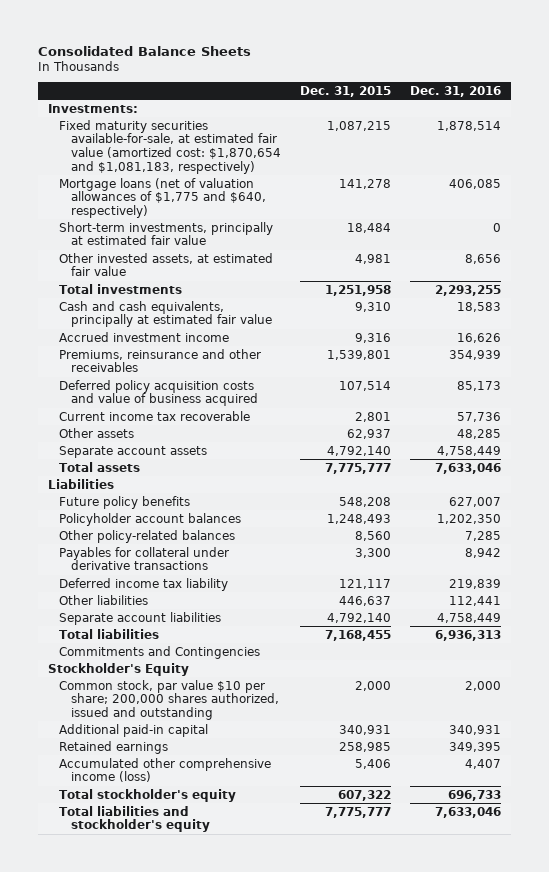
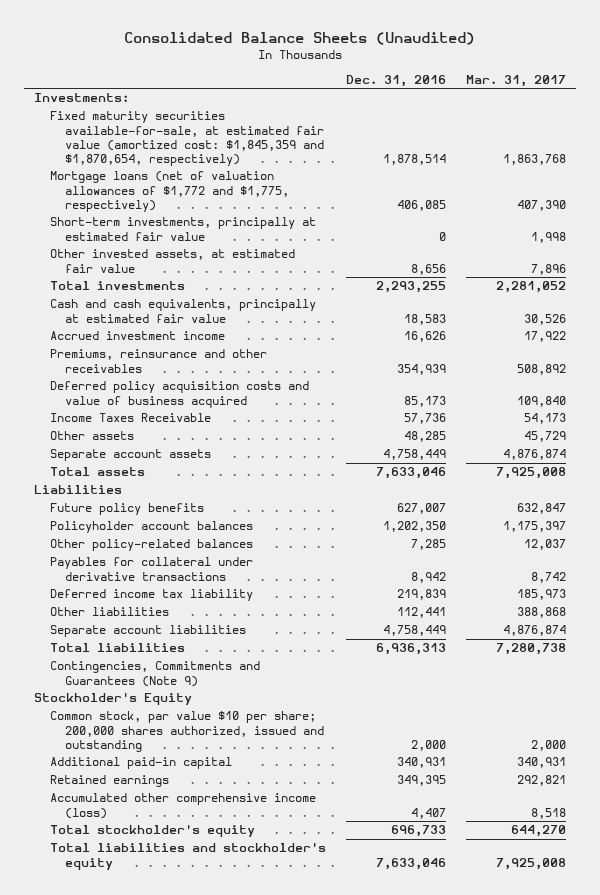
- Consolidated Balance Sheets
+ Consolidated Balance Sheets (Unaudited)
- | Dec. 31, 2015 | Dec. 31, 2016
+ | Dec. 31, 2016 | Mar. 31, 2017
- Fixed maturity securities available-for-sale, at estimated fair value (amortized cost: $1,870,654 and $1,081,183, respectively) | 1,087,215 | 1,878,514
- Mortgage loans (net of valuation allowances of $1,775 and $640, respectively) | 141,278 | 406,085
+ Fixed maturity securities available-for-sale, at estimated fair value (amortized cost: $1,845,359 and $1,870,654, respectively) | 1,878,514 | 1,863,768
+ Mortgage loans (net of valuation allowances of $1,772 and $1,775, respectively) | 406,085 | 407,390
- Current income tax recoverable | 2,801 | 57,736
+ Income Taxes Receivable | 57,736 | 54,173
- Commitments and Contingencies
+ Contingencies, Commitments and Guarantees (Note 9)

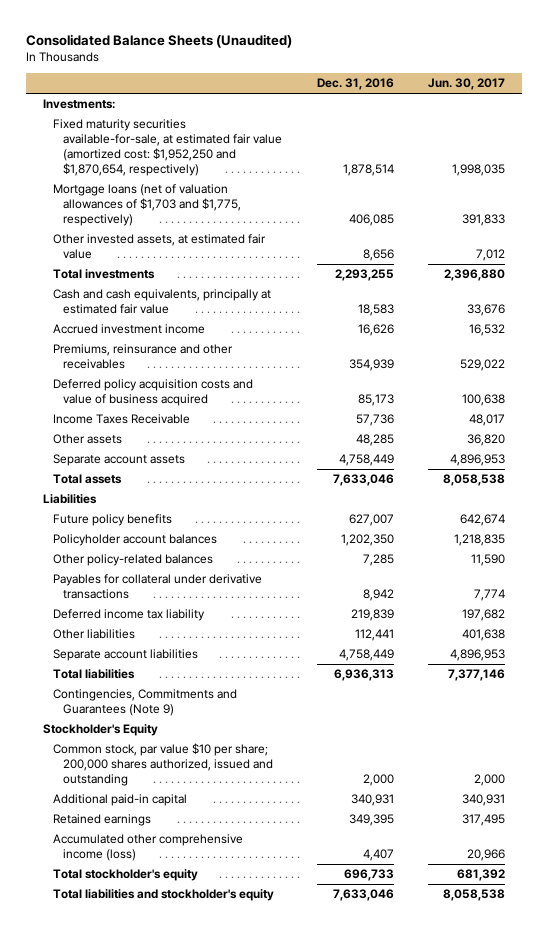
- | Dec. 31, 2016 | Mar. 31, 2017
+ | Dec. 31, 2016 | Jun. 30, 2017
- Fixed maturity securities available-for-sale, at estimated fair value (amortized cost: $1,845,359 and $1,870,654, respectively) | 1,878,514 | 1,863,768
- Mortgage loans (net of valuation allowances of $1,772 and $1,775, respectively) | 406,085 | 407,390
- Short-term investments, principally at estimated fair value | 0 | 1,998
+ Fixed maturity securities available-for-sale, at estimated fair value (amortized cost: $1,952,250 and $1,870,654, respectively) | 1,878,514 | 1,998,035
+ Mortgage loans (net of valuation allowances of $1,703 and $1,775, respectively) | 406,085 | 391,833

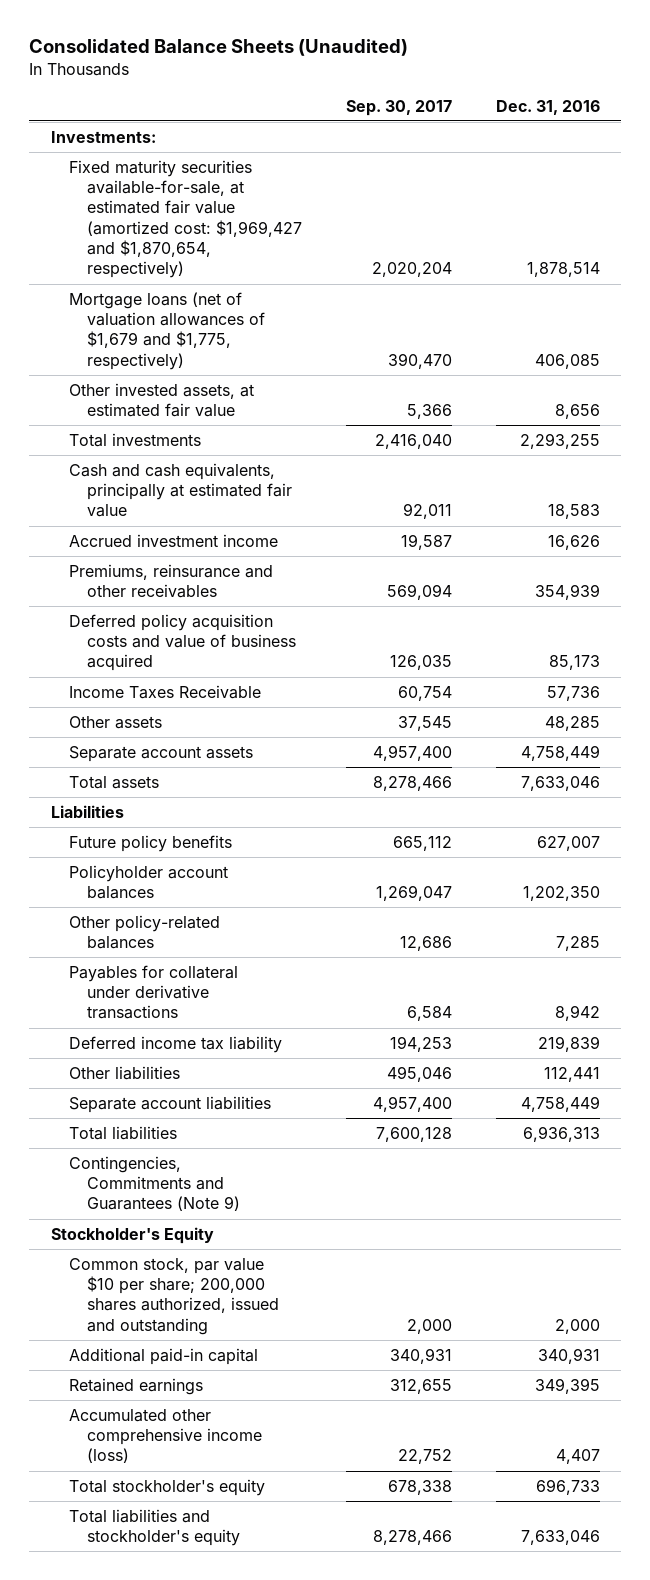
- | Dec. 31, 2016 | Jun. 30, 2017
+ | Sep. 30, 2017 | Dec. 31, 2016
- Fixed maturity securities available-for-sale, at estimated fair value (amortized cost: $1,952,250 and $1,870,654, respectively) | 1,878,514 | 1,998,035
- Mortgage loans (net of valuation allowances of $1,703 and $1,775, respectively) | 406,085 | 391,833
+ Fixed maturity securities available-for-sale, at estimated fair value (amortized cost: $1,969,427 and $1,870,654, respectively) | 2,020,204 | 1,878,514
+ Mortgage loans (net of valuation allowances of $1,679 and $1,775, respectively) | 390,470 | 406,085

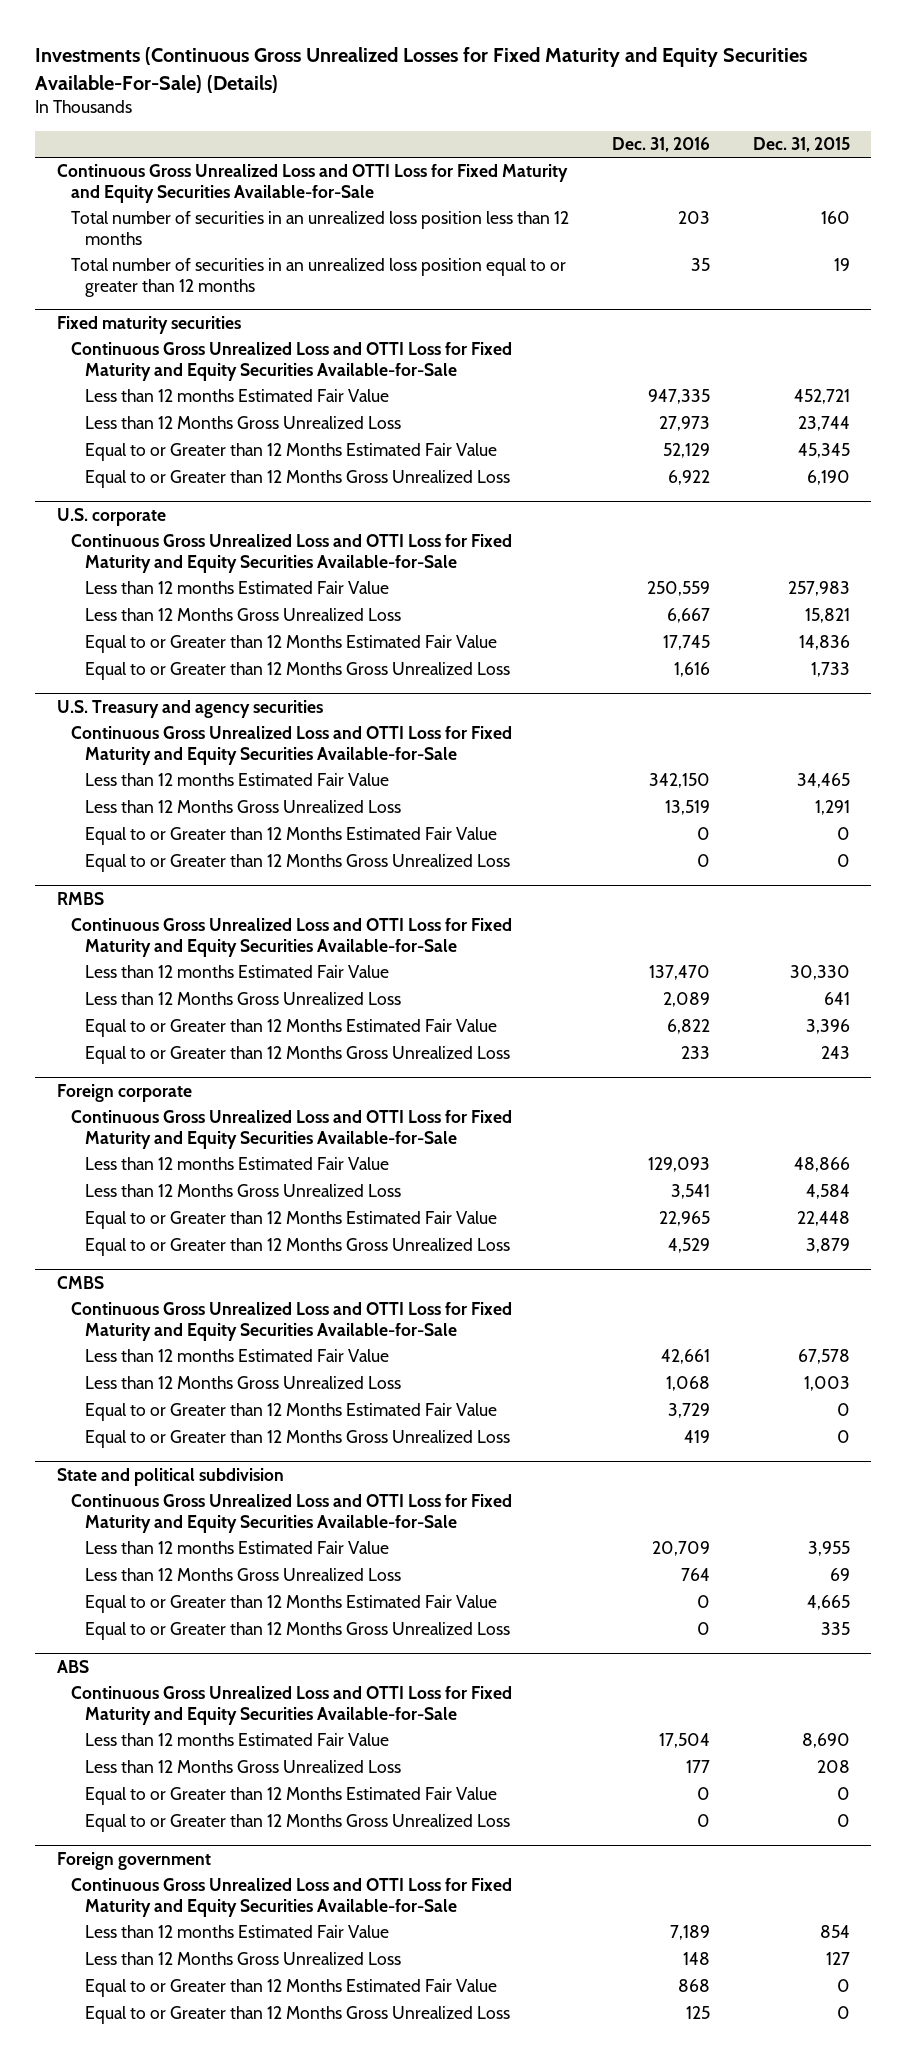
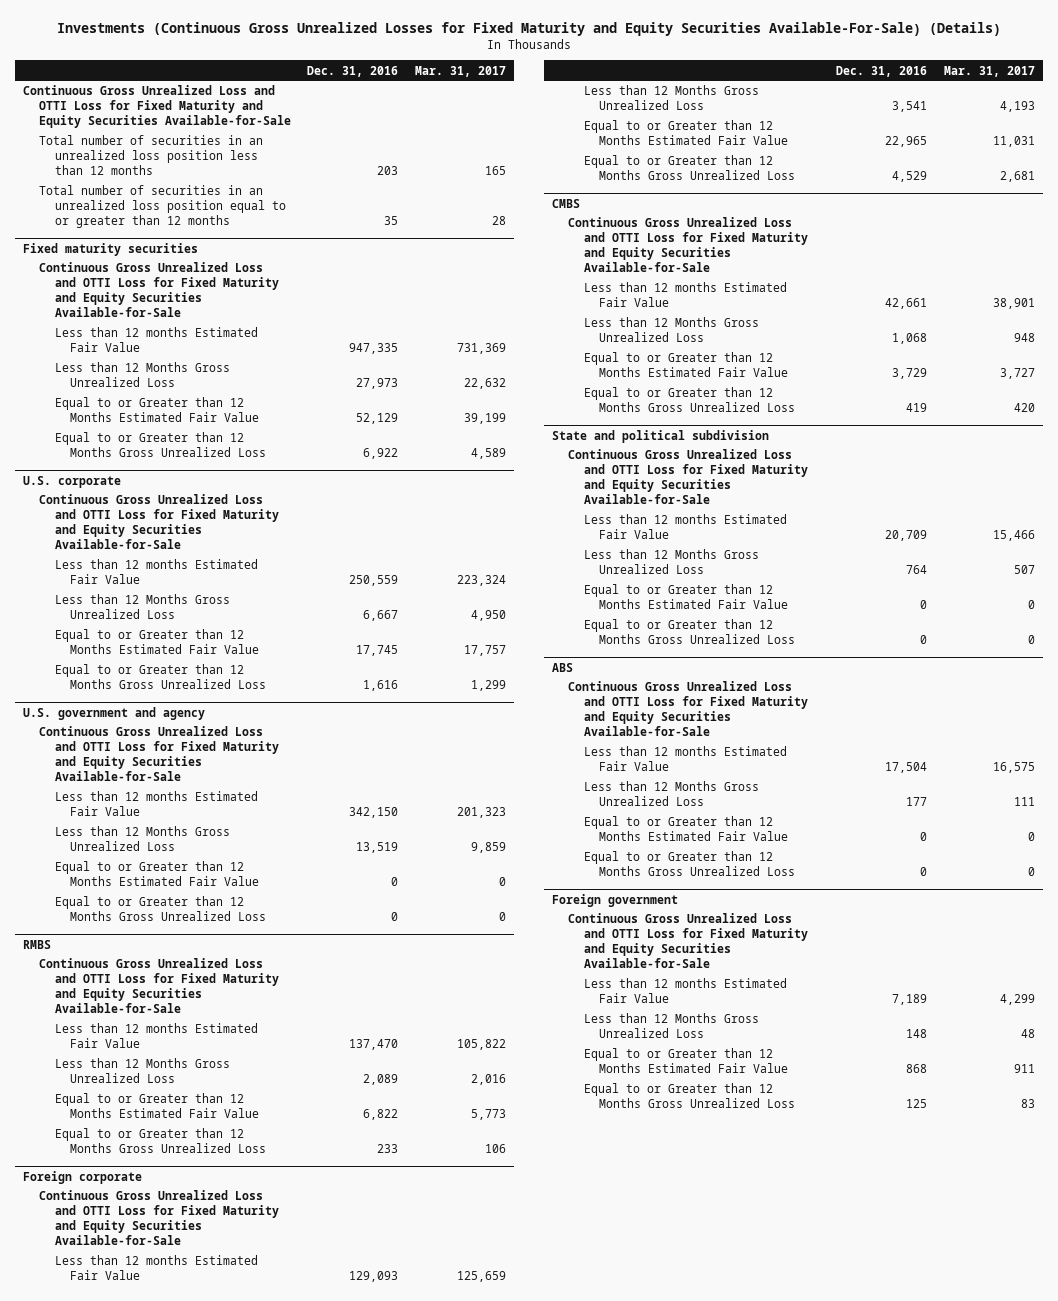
- | Dec. 31, 2016 | Dec. 31, 2015
+ | Dec. 31, 2016 | Mar. 31, 2017
- U.S. Treasury and agency securities
+ U.S. government and agency

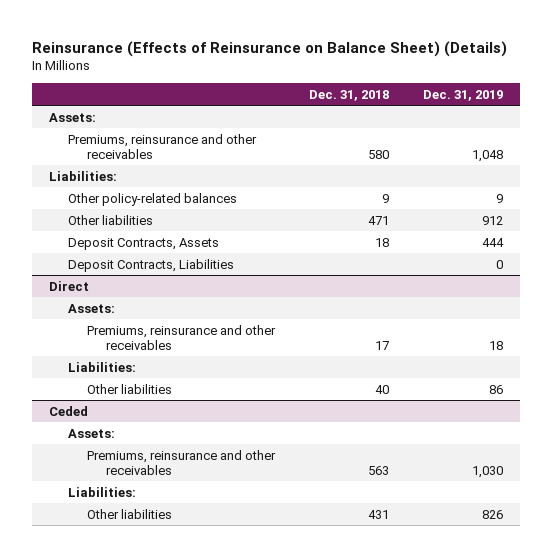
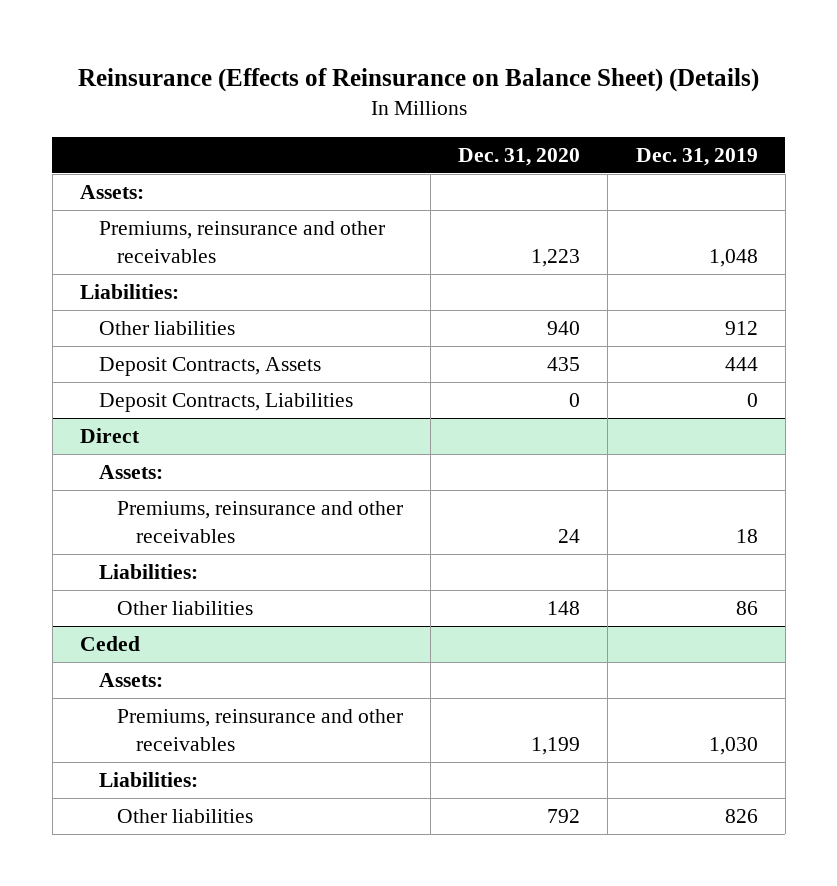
- | Dec. 31, 2018 | Dec. 31, 2019
+ | Dec. 31, 2020 | Dec. 31, 2019
- Other policy-related balances | 9 | 9

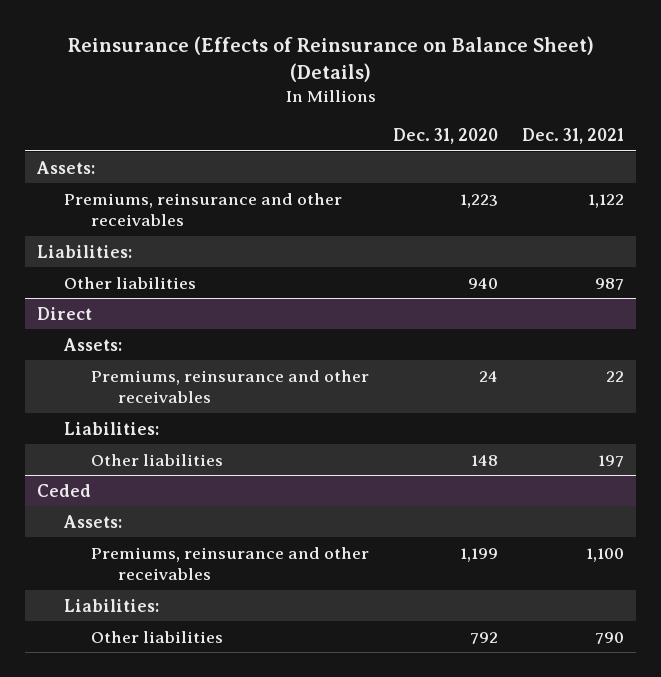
- | Dec. 31, 2020 | Dec. 31, 2019
+ | Dec. 31, 2020 | Dec. 31, 2021
- Deposit Contracts, Assets | 435 | 444
- Deposit Contracts, Liabilities | 0 | 0

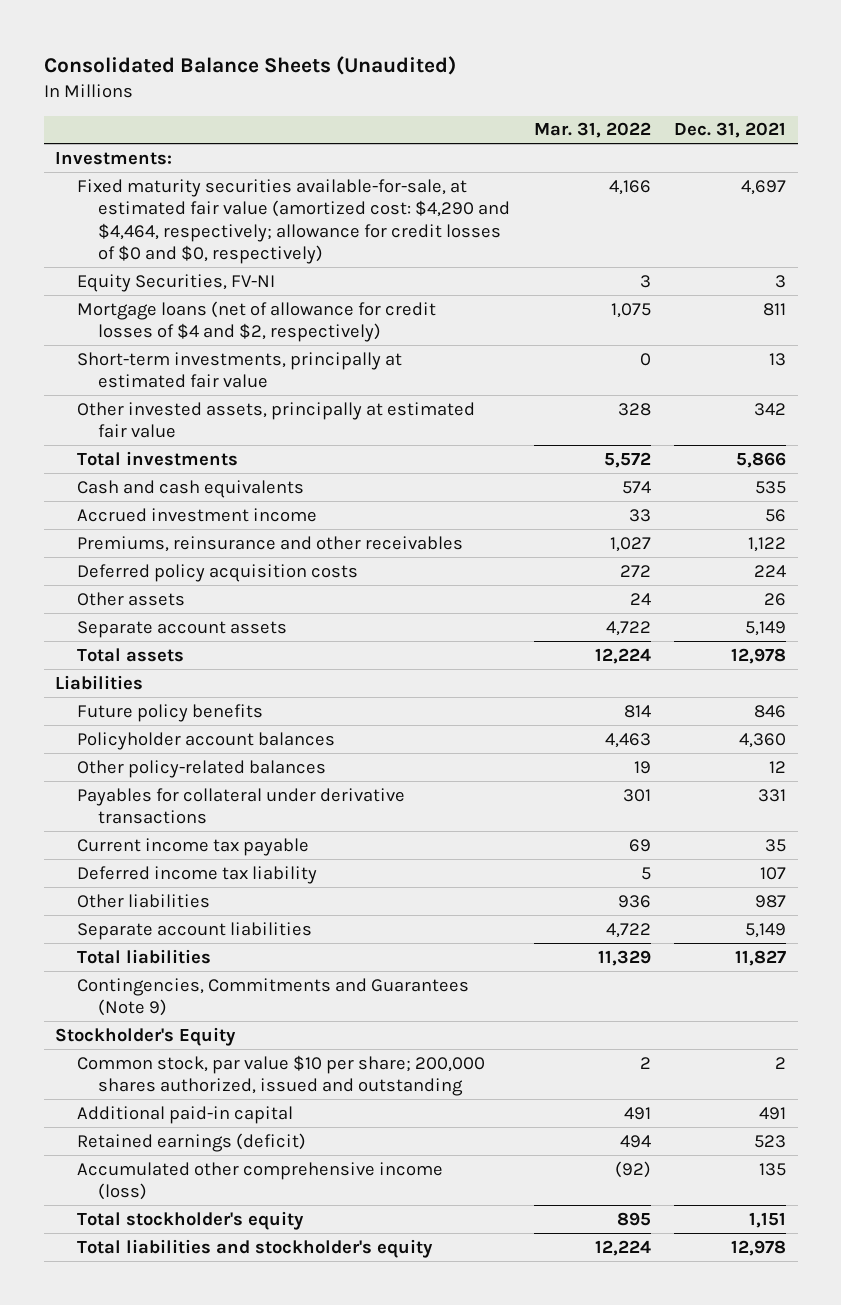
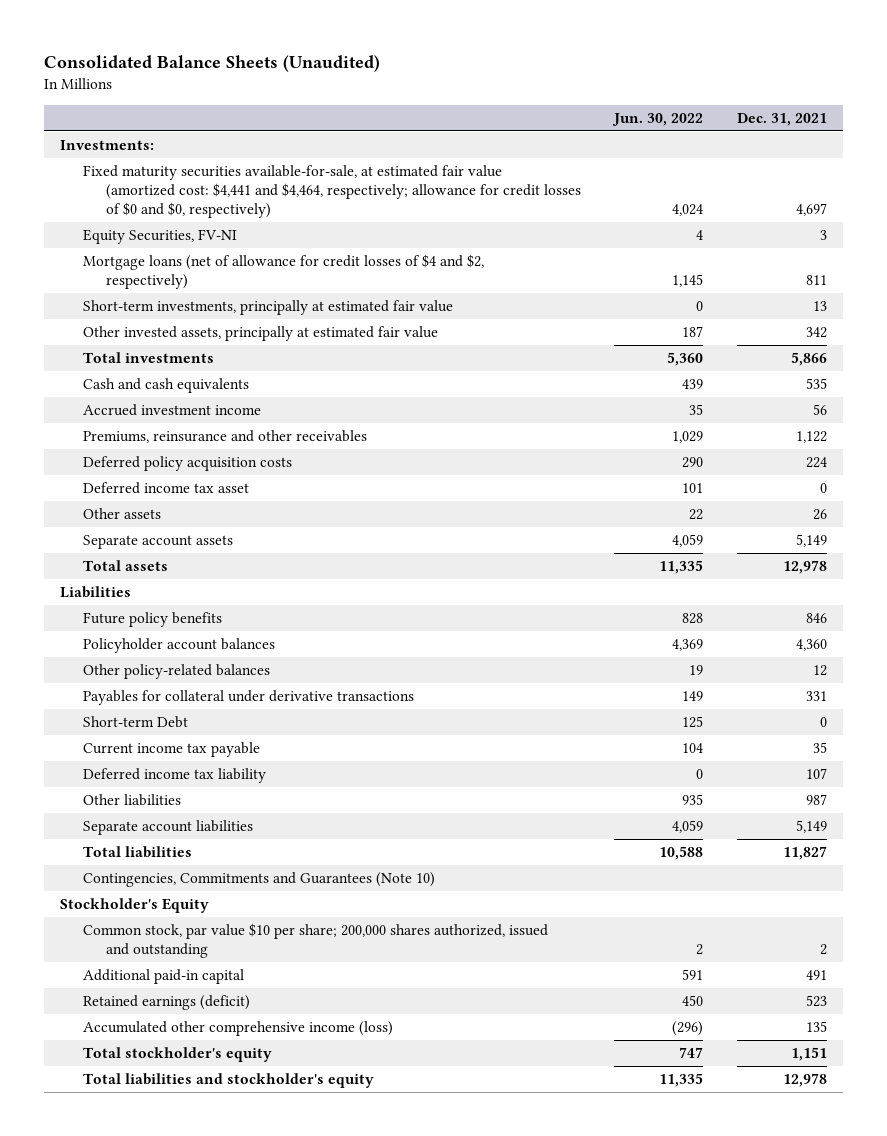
- | Mar. 31, 2022 | Dec. 31, 2021
+ | Jun. 30, 2022 | Dec. 31, 2021
- Fixed maturity securities available-for-sale, at estimated fair value (amortized cost: $4,290 and $4,464, respectively; allowance for credit losses of $0 and $0, respectively) | 4,166 | 4,697
+ Fixed maturity securities available-for-sale, at estimated fair value (amortized cost: $4,441 and $4,464, respectively; allowance for credit losses of $0 and $0, respectively) | 4,024 | 4,697
+ Deferred income tax asset | 101 | 0
+ Short-term Debt | 125 | 0
- Contingencies, Commitments and Guarantees (Note 9)
+ Contingencies, Commitments and Guarantees (Note 10)

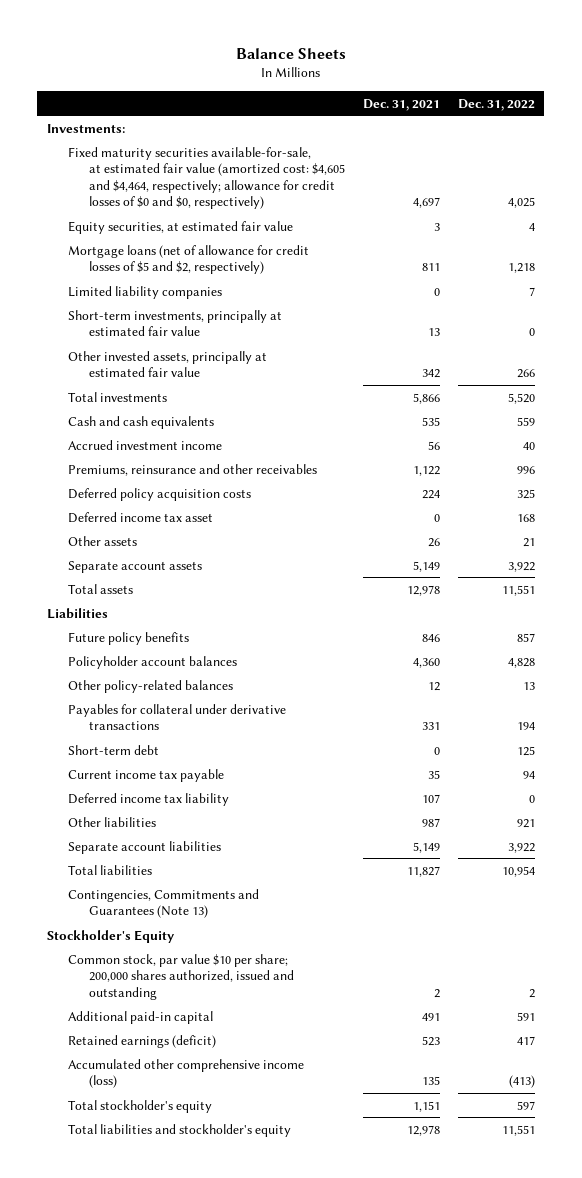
- Consolidated Balance Sheets (Unaudited)
+ Balance Sheets
- | Jun. 30, 2022 | Dec. 31, 2021
+ | Dec. 31, 2021 | Dec. 31, 2022
- Fixed maturity securities available-for-sale, at estimated fair value (amortized cost: $4,441 and $4,464, respectively; allowance for credit losses of $0 and $0, respectively) | 4,024 | 4,697
- Equity Securities, FV-NI | 4 | 3
- Mortgage loans (net of allowance for credit losses of $4 and $2, respectively) | 1,145 | 811
+ Fixed maturity securities available-for-sale, at estimated fair value (amortized cost: $4,605 and $4,464, respectively; allowance for credit losses of $0 and $0, respectively) | 4,697 | 4,025
+ Equity securities, at estimated fair value | 3 | 4
+ Mortgage loans (net of allowance for credit losses of $5 and $2, respectively) | 811 | 1,218
+ Limited liability companies | 0 | 7
- Short-term Debt | 125 | 0
+ Short-term debt | 0 | 125
- Contingencies, Commitments and Guarantees (Note 10)
+ Contingencies, Commitments and Guarantees (Note 13)

